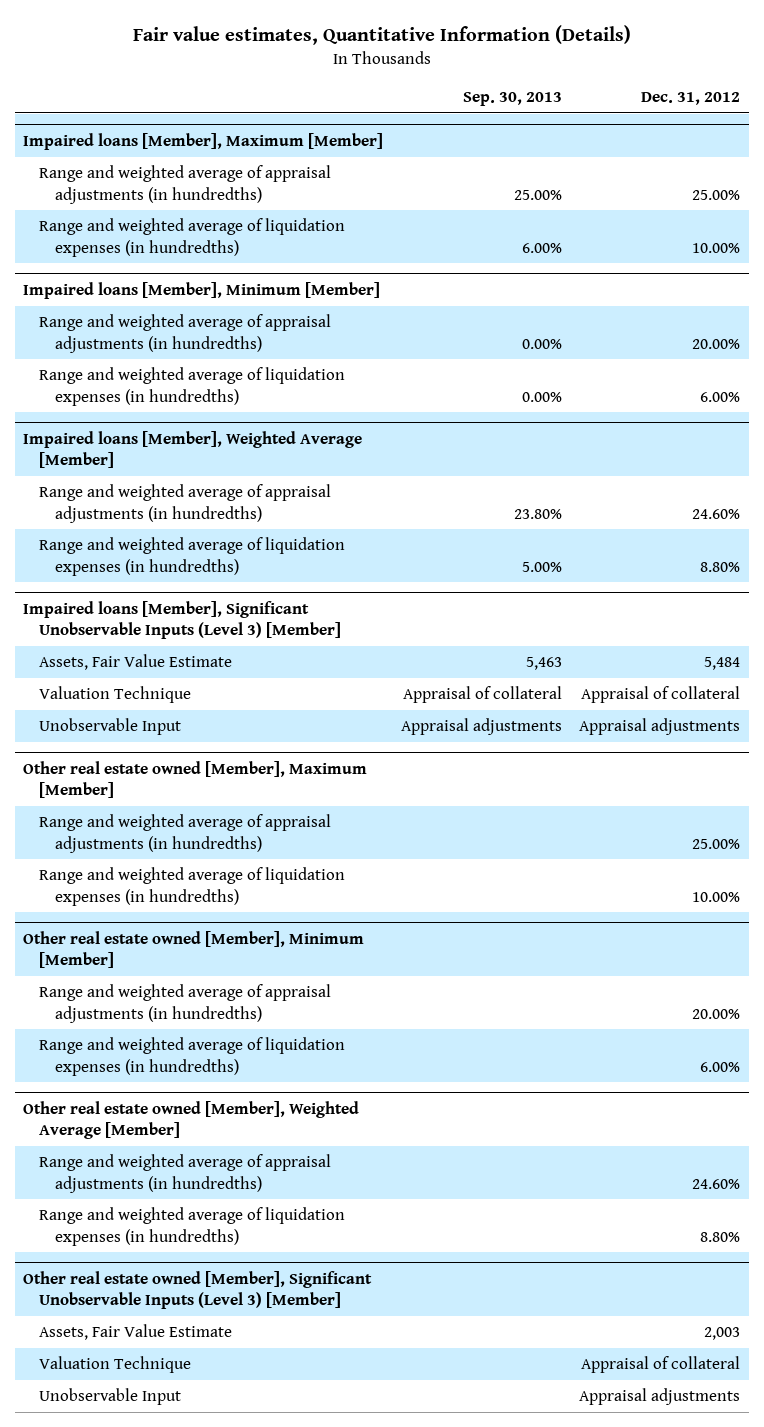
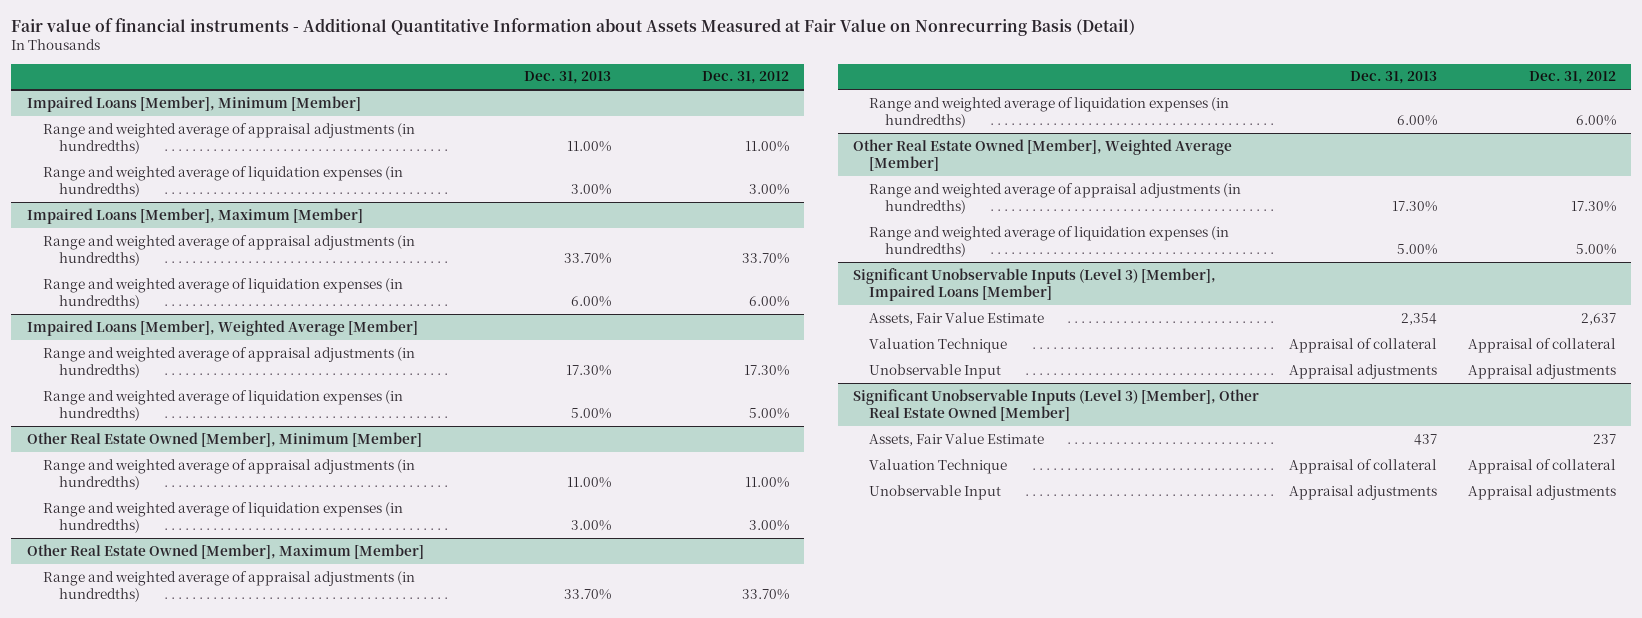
- Fair value estimates, Quantitative Information (Details)
+ Fair value of financial instruments - Additional Quantitative Information about Assets Measured at Fair Value on Nonrecurring Basis (Detail)
- | Sep. 30, 2013 | Dec. 31, 2012
+ | Dec. 31, 2013 | Dec. 31, 2012
- Impaired loans [Member], Maximum [Member]
- Range and weighted average of appraisal adjustments (in hundredths) | 25.00% | 25.00%
- Range and weighted average of liquidation expenses (in hundredths) | 6.00% | 10.00%
- Impaired loans [Member], Minimum [Member]
- Range and weighted average of appraisal adjustments (in hundredths) | 0.00% | 20.00%
+ Impaired Loans [Member], Minimum [Member]
+ Range and weighted average of appraisal adjustments (in hundredths) | 11.00% | 11.00%
+ Range and weighted average of liquidation expenses (in hundredths) | 3.00% | 3.00%
+ Impaired Loans [Member], Maximum [Member]
+ Range and weighted average of appraisal adjustments (in hundredths) | 33.70% | 33.70%
- Impaired loans [Member], Weighted Average [Member]
- Range and weighted average of appraisal adjustments (in hundredths) | 23.80% | 24.60%
- Range and weighted average of liquidation expenses (in hundredths) | 5.00% | 8.80%
- Impaired loans [Member], Significant Unobservable Inputs (Level 3) [Member]
- Assets, Fair Value Estimate | 5,463 | 5,484
+ Impaired Loans [Member], Weighted Average [Member]
+ Range and weighted average of appraisal adjustments (in hundredths) | 17.30% | 17.30%
+ Range and weighted average of liquidation expenses (in hundredths) | 5.00% | 5.00%
+ Other Real Estate Owned [Member], Minimum [Member]
+ Range and weighted average of appraisal adjustments (in hundredths) | 11.00% | 11.00%
+ Range and weighted average of liquidation expenses (in hundredths) | 3.00% | 3.00%
+ Other Real Estate Owned [Member], Maximum [Member]
+ Range and weighted average of appraisal adjustments (in hundredths) | 33.70% | 33.70%
+ Range and weighted average of liquidation expenses (in hundredths) | 6.00% | 6.00%
+ Other Real Estate Owned [Member], Weighted Average [Member]
+ Range and weighted average of appraisal adjustments (in hundredths) | 17.30% | 17.30%
+ Range and weighted average of liquidation expenses (in hundredths) | 5.00% | 5.00%
+ Significant Unobservable Inputs (Level 3) [Member], Impaired Loans [Member]
+ Assets, Fair Value Estimate | 2,354 | 2,637
- Other real estate owned [Member], Maximum [Member]
- Range and weighted average of appraisal adjustments (in hundredths) | | 25.00%
- Range and weighted average of liquidation expenses (in hundredths) | | 10.00%
- Other real estate owned [Member], Minimum [Member]
- Range and weighted average of appraisal adjustments (in hundredths) | | 20.00%
- Range and weighted average of liquidation expenses (in hundredths) | | 6.00%
- Other real estate owned [Member], Weighted Average [Member]
- Range and weighted average of appraisal adjustments (in hundredths) | | 24.60%
- Range and weighted average of liquidation expenses (in hundredths) | | 8.80%
- Other real estate owned [Member], Significant Unobservable Inputs (Level 3) [Member]
- Assets, Fair Value Estimate | | 2,003
+ Significant Unobservable Inputs (Level 3) [Member], Other Real Estate Owned [Member]
+ Assets, Fair Value Estimate | 437 | 237

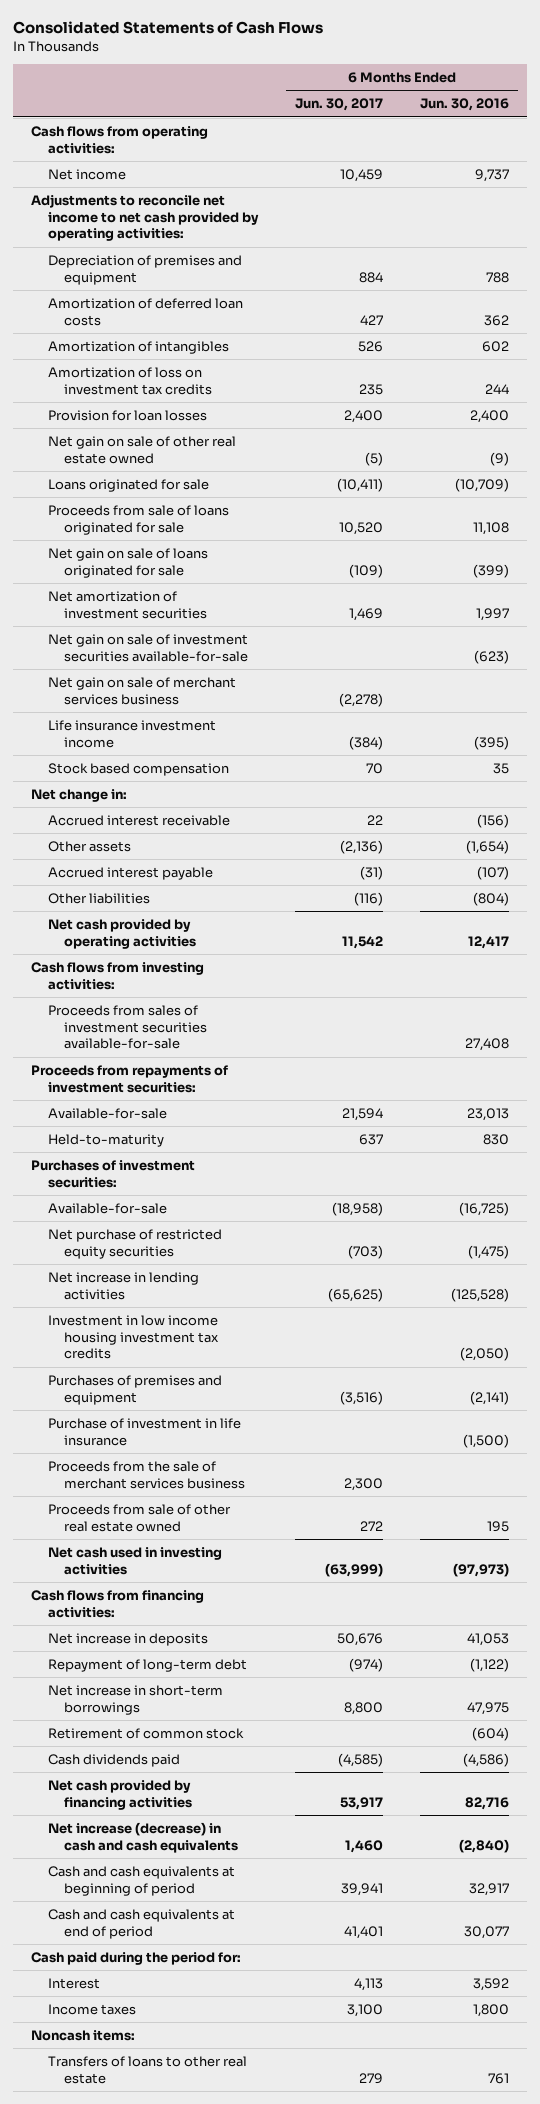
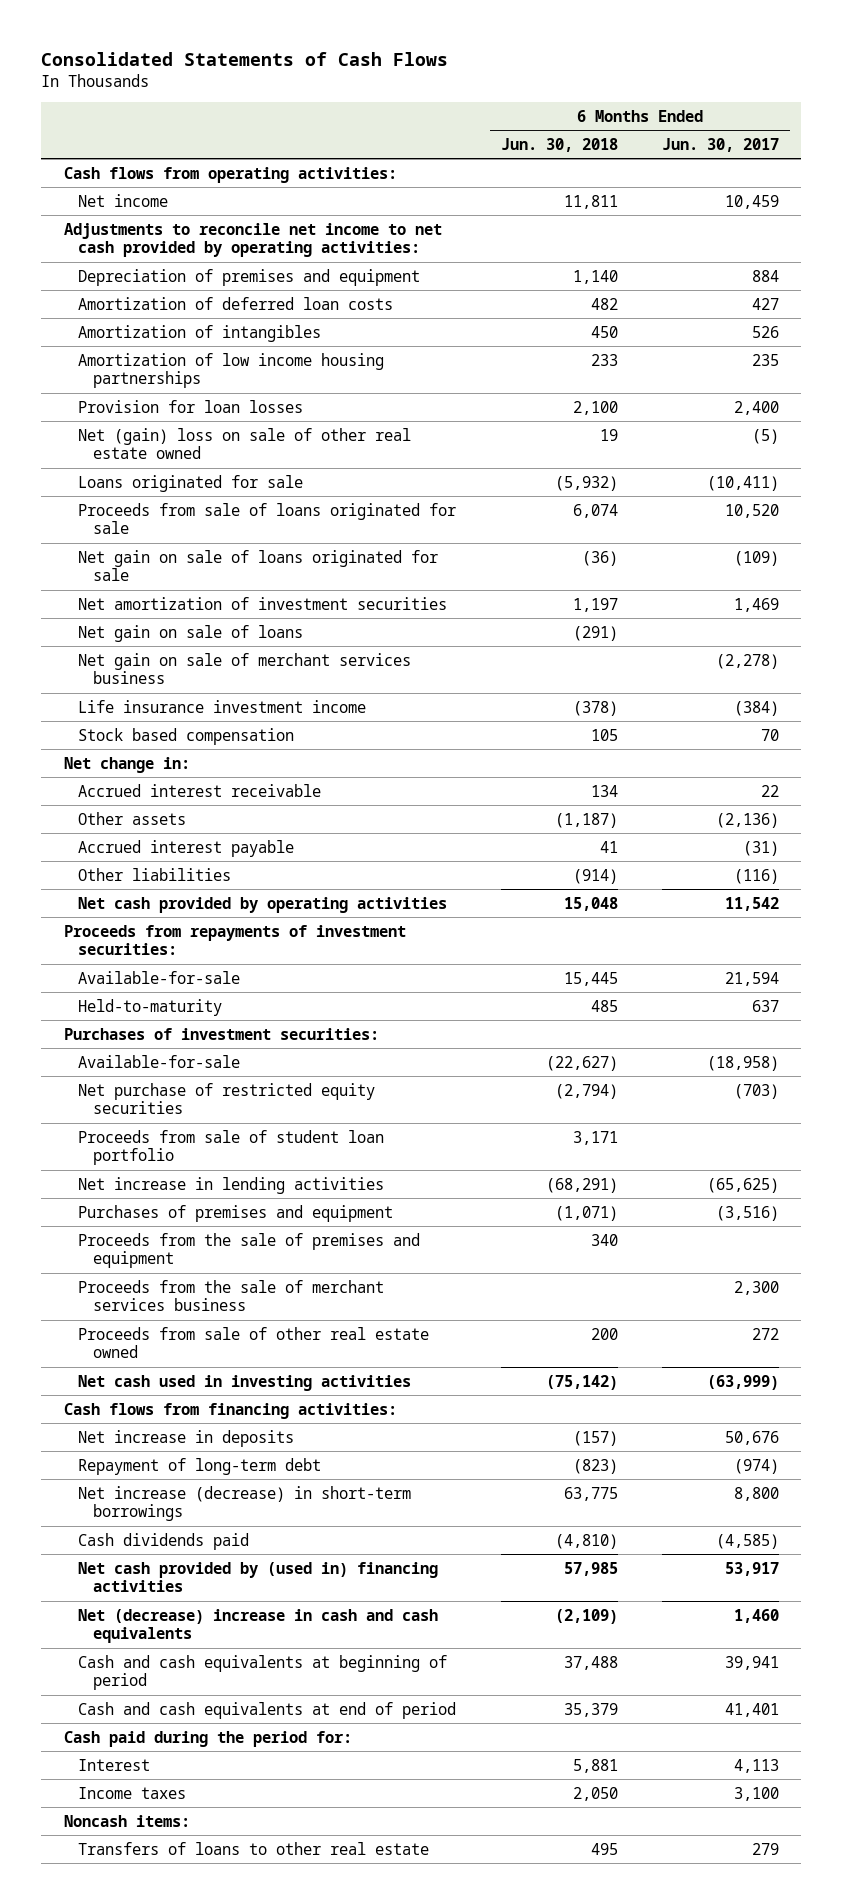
- | 6 Months Ended Jun. 30, 2017 | 6 Months Ended Jun. 30, 2016
+ | 6 Months Ended Jun. 30, 2018 | 6 Months Ended Jun. 30, 2017
- Amortization of loss on investment tax credits | 235 | 244
+ Amortization of low income housing partnerships | 233 | 235
- Net gain on sale of other real estate owned | (5) | (9)
+ Net (gain) loss on sale of other real estate owned | 19 | (5)
- Net gain on sale of investment securities available-for-sale | | (623)
+ Net gain on sale of loans | (291) |
- Cash flows from investing activities:
- Proceeds from sales of investment securities available-for-sale | | 27,408
+ Proceeds from sale of student loan portfolio | 3,171 |
- Investment in low income housing investment tax credits | | (2,050)
- Purchase of investment in life insurance | | (1,500)
+ Proceeds from the sale of premises and equipment | 340 |
- Net increase in short-term borrowings | 8,800 | 47,975
- Retirement of common stock | | (604)
+ Net increase (decrease) in short-term borrowings | 63,775 | 8,800
- Net cash provided by financing activities | 53,917 | 82,716
- Net increase (decrease) in cash and cash equivalents | 1,460 | (2,840)
+ Net cash provided by (used in) financing activities | 57,985 | 53,917
+ Net (decrease) increase in cash and cash equivalents | (2,109) | 1,460

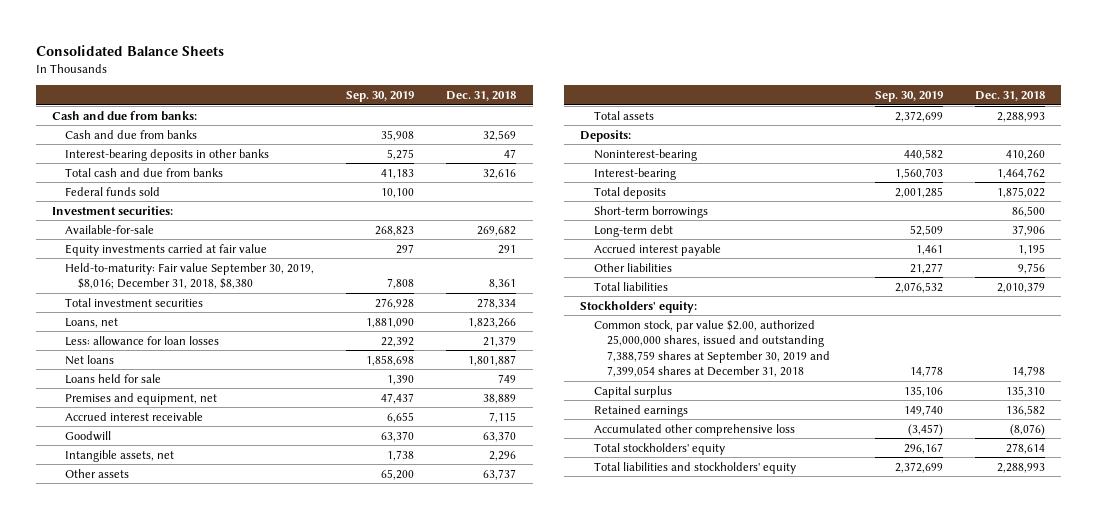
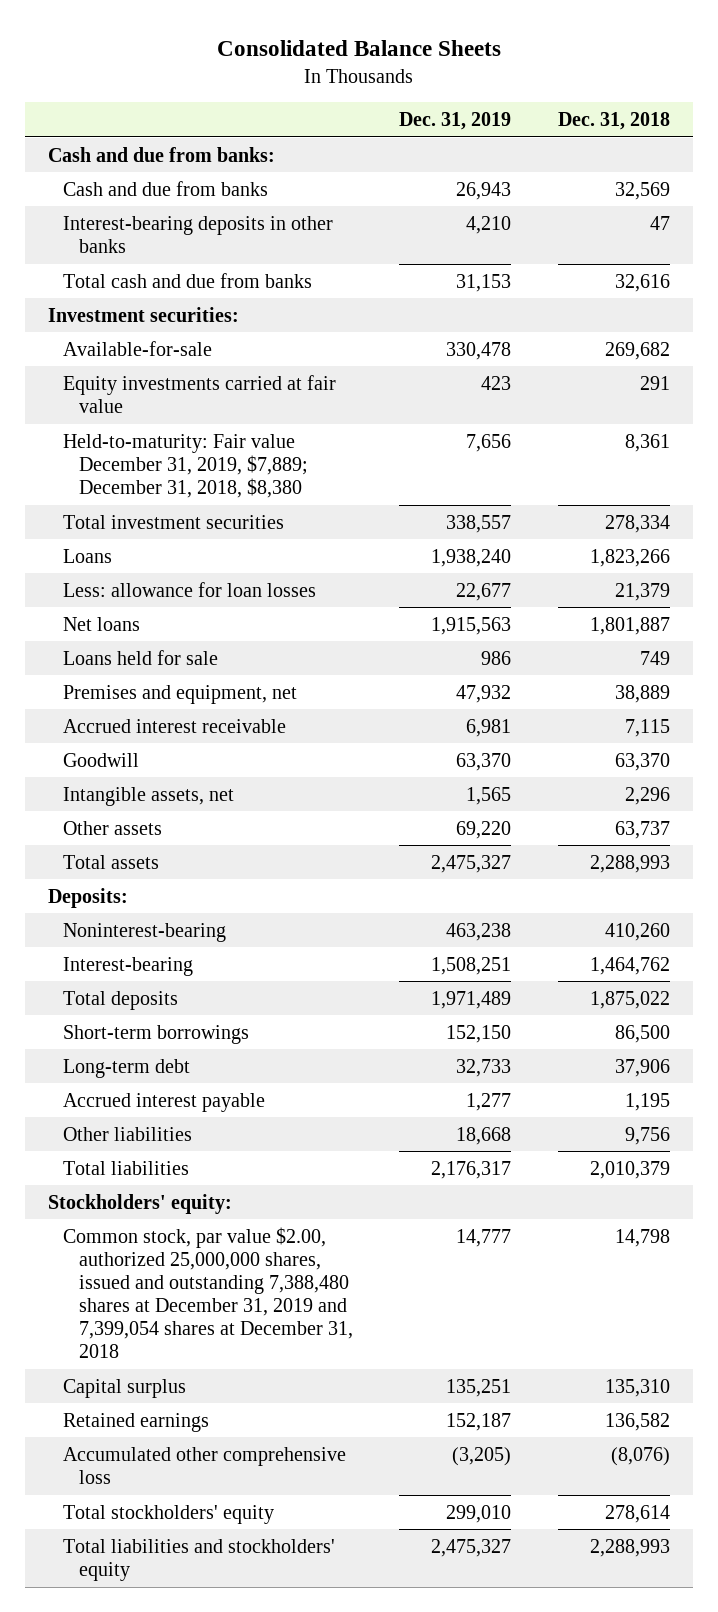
- | Sep. 30, 2019 | Dec. 31, 2018
+ | Dec. 31, 2019 | Dec. 31, 2018
- Federal funds sold | 10,100 |
- Held-to-maturity: Fair value September 30, 2019, $8,016; December 31, 2018, $8,380 | 7,808 | 8,361
+ Held-to-maturity: Fair value December 31, 2019, $7,889; December 31, 2018, $8,380 | 7,656 | 8,361
- Loans, net | 1,881,090 | 1,823,266
+ Loans | 1,938,240 | 1,823,266
- Common stock, par value $2.00, authorized 25,000,000 shares, issued and outstanding 7,388,759 shares at September 30, 2019 and 7,399,054 shares at December 31, 2018 | 14,778 | 14,798
+ Common stock, par value $2.00, authorized 25,000,000 shares, issued and outstanding 7,388,480 shares at December 31, 2019 and 7,399,054 shares at December 31, 2018 | 14,777 | 14,798

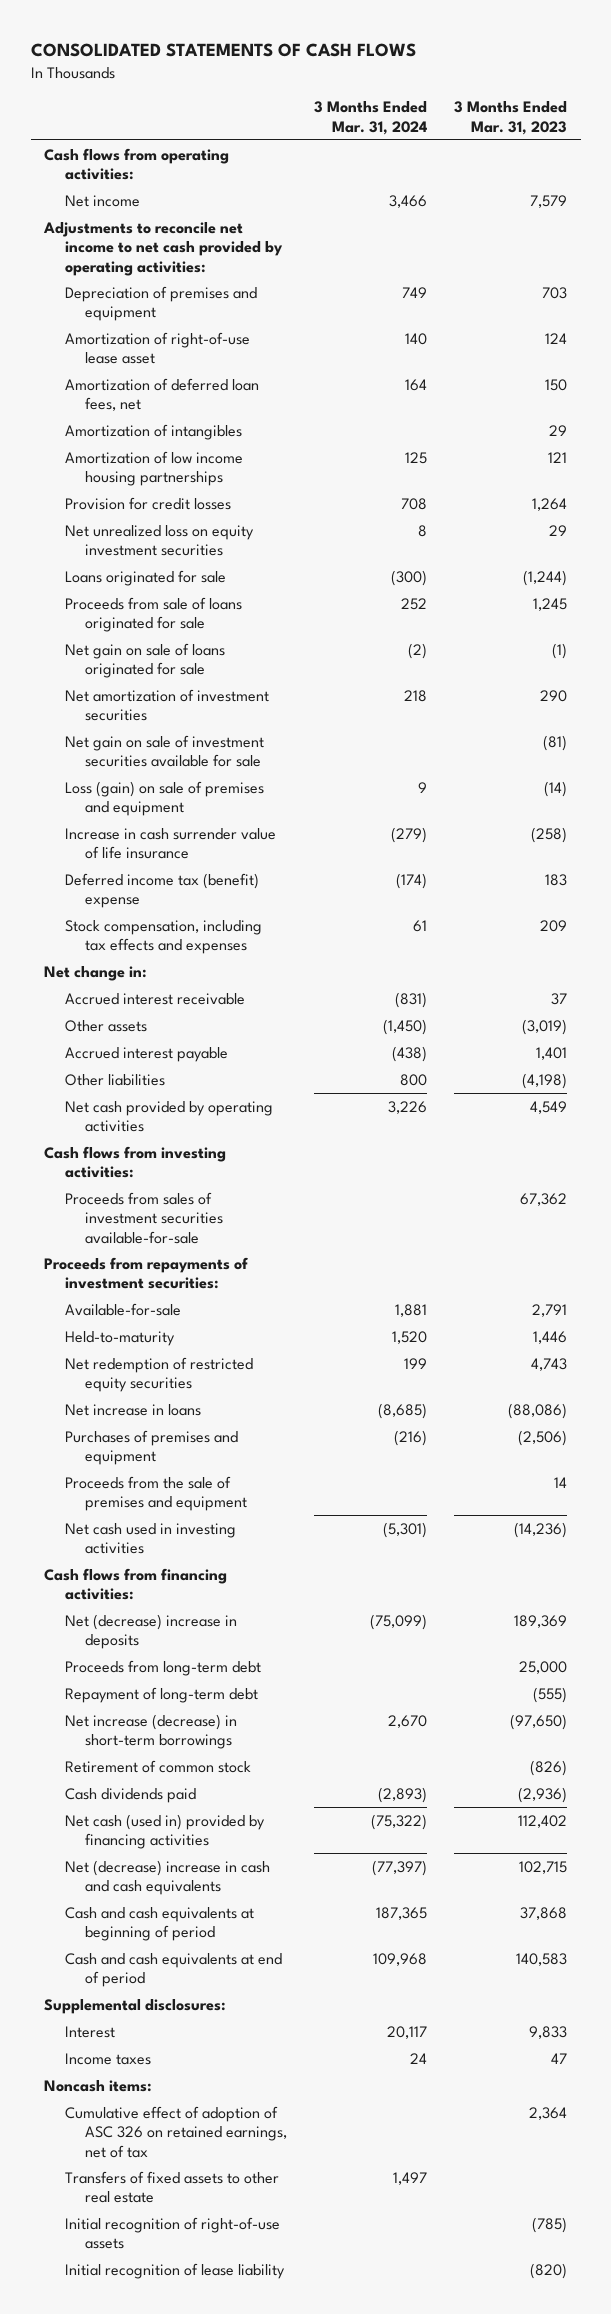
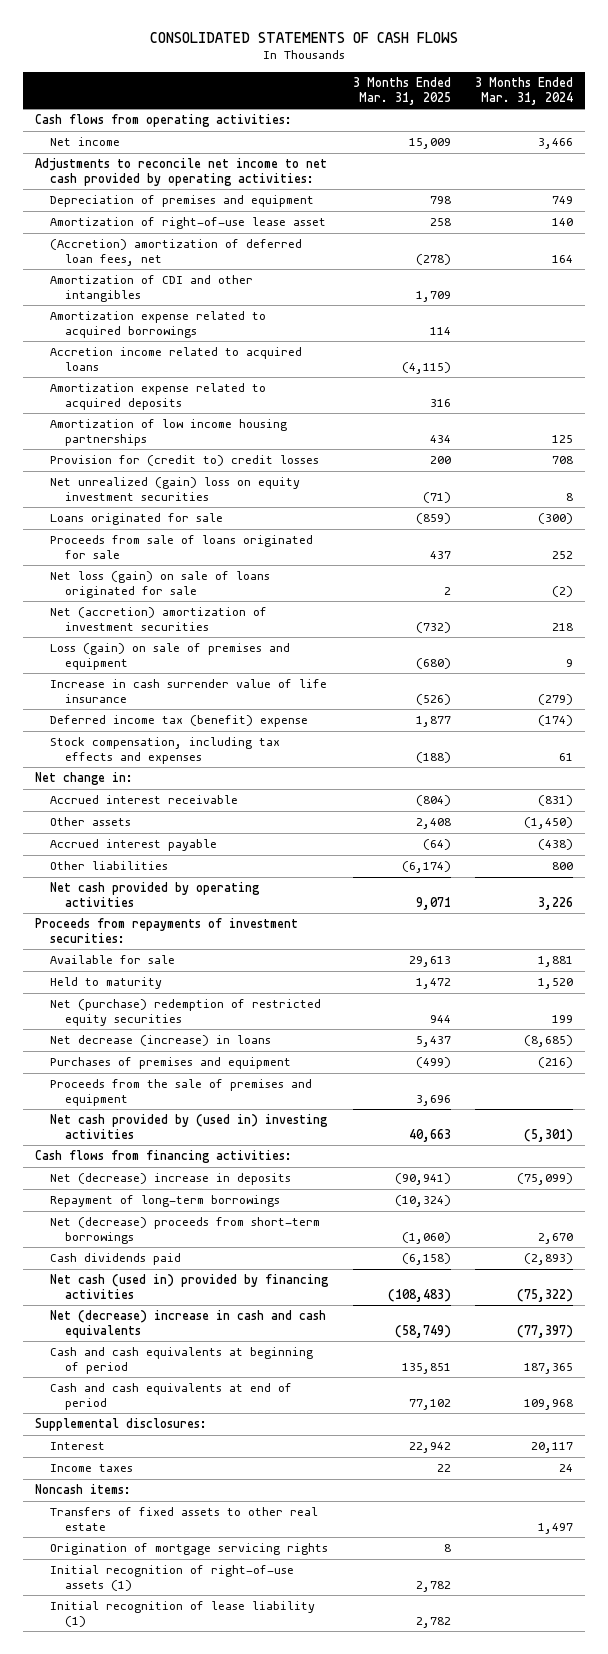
- | 3 Months Ended Mar. 31, 2024 | 3 Months Ended Mar. 31, 2023
+ | 3 Months Ended Mar. 31, 2025 | 3 Months Ended Mar. 31, 2024
- Amortization of deferred loan fees, net | 164 | 150
- Amortization of intangibles | | 29
+ (Accretion) amortization of deferred loan fees, net | (278) | 164
+ Amortization of CDI and other intangibles | 1,709 |
+ Amortization expense related to acquired borrowings | 114 |
+ Accretion income related to acquired loans | (4,115) |
+ Amortization expense related to acquired deposits | 316 |
- Provision for credit losses | 708 | 1,264
- Net unrealized loss on equity investment securities | 8 | 29
+ Provision for (credit to) credit losses | 200 | 708
+ Net unrealized (gain) loss on equity investment securities | (71) | 8
- Net gain on sale of loans originated for sale | (2) | (1)
- Net amortization of investment securities | 218 | 290
- Net gain on sale of investment securities available for sale | | (81)
+ Net loss (gain) on sale of loans originated for sale | 2 | (2)
+ Net (accretion) amortization of investment securities | (732) | 218
- Cash flows from investing activities:
- Proceeds from sales of investment securities available-for-sale | | 67,362
- Available-for-sale | 1,881 | 2,791
- Held-to-maturity | 1,520 | 1,446
- Net redemption of restricted equity securities | 199 | 4,743
- Net increase in loans | (8,685) | (88,086)
+ Available for sale | 29,613 | 1,881
+ Held to maturity | 1,472 | 1,520
+ Net (purchase) redemption of restricted equity securities | 944 | 199
+ Net decrease (increase) in loans | 5,437 | (8,685)
- Net cash used in investing activities | (5,301) | (14,236)
+ Net cash provided by (used in) investing activities | 40,663 | (5,301)
- Proceeds from long-term debt | | 25,000
- Repayment of long-term debt | | (555)
- Net increase (decrease) in short-term borrowings | 2,670 | (97,650)
- Retirement of common stock | | (826)
+ Repayment of long-term borrowings | (10,324) |
+ Net (decrease) proceeds from short-term borrowings | (1,060) | 2,670
- Cumulative effect of adoption of ASC 326 on retained earnings, net of tax | | 2,364
- Initial recognition of right-of-use assets | | (785)
- Initial recognition of lease liability | | (820)
+ Origination of mortgage servicing rights | 8 |
+ Initial recognition of right-of-use assets (1) | 2,782 |
+ Initial recognition of lease liability (1) | 2,782 |

